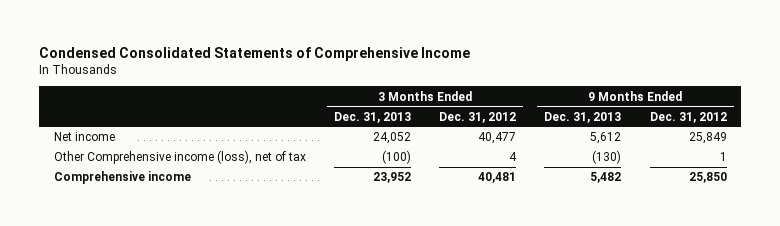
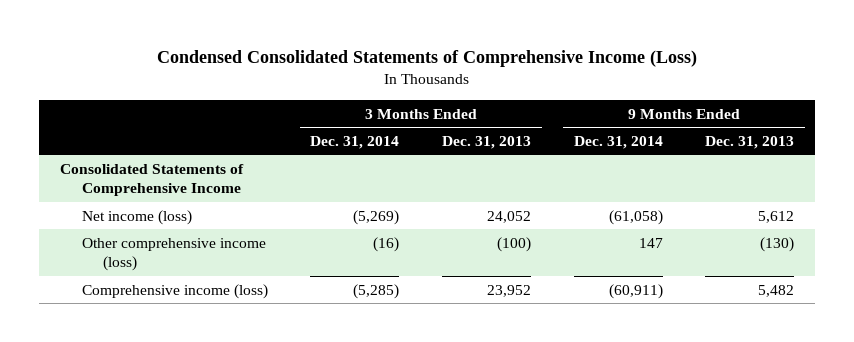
- Condensed Consolidated Statements of Comprehensive Income
+ Condensed Consolidated Statements of Comprehensive Income (Loss)
- | 3 Months Ended Dec. 31, 2013 | 3 Months Ended Dec. 31, 2012 | 9 Months Ended Dec. 31, 2013 | 9 Months Ended Dec. 31, 2012
+ | 3 Months Ended Dec. 31, 2014 | 3 Months Ended Dec. 31, 2013 | 9 Months Ended Dec. 31, 2014 | 9 Months Ended Dec. 31, 2013
- Net income | 24,052 | 40,477 | 5,612 | 25,849
- Other Comprehensive income (loss), net of tax | (100) | 4 | (130) | 1
- Comprehensive income | 23,952 | 40,481 | 5,482 | 25,850
+ Consolidated Statements of Comprehensive Income
+ Net income (loss) | (5,269) | 24,052 | (61,058) | 5,612
+ Other comprehensive income (loss) | (16) | (100) | 147 | (130)
+ Comprehensive income (loss) | (5,285) | 23,952 | (60,911) | 5,482

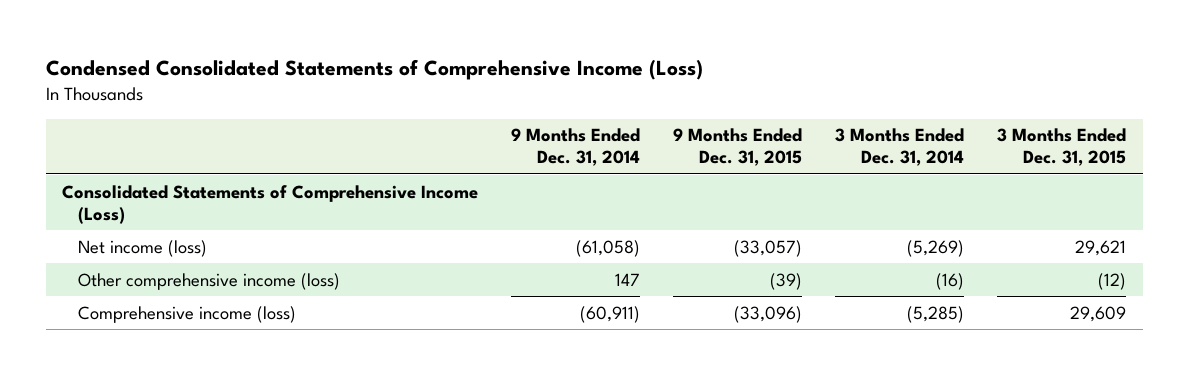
- | 3 Months Ended Dec. 31, 2014 | 3 Months Ended Dec. 31, 2013 | 9 Months Ended Dec. 31, 2014 | 9 Months Ended Dec. 31, 2013
+ | 9 Months Ended Dec. 31, 2014 | 9 Months Ended Dec. 31, 2015 | 3 Months Ended Dec. 31, 2014 | 3 Months Ended Dec. 31, 2015
- Consolidated Statements of Comprehensive Income
+ Consolidated Statements of Comprehensive Income (Loss)

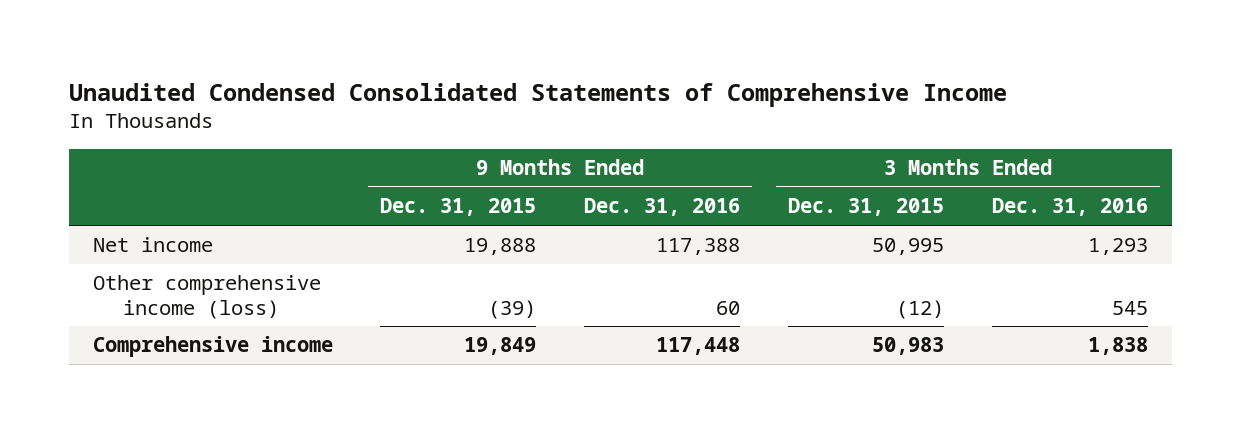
- Condensed Consolidated Statements of Comprehensive Income (Loss)
+ Unaudited Condensed Consolidated Statements of Comprehensive Income
- | 9 Months Ended Dec. 31, 2014 | 9 Months Ended Dec. 31, 2015 | 3 Months Ended Dec. 31, 2014 | 3 Months Ended Dec. 31, 2015
+ | 9 Months Ended Dec. 31, 2015 | 9 Months Ended Dec. 31, 2016 | 3 Months Ended Dec. 31, 2015 | 3 Months Ended Dec. 31, 2016
- Consolidated Statements of Comprehensive Income (Loss)
- Net income (loss) | (61,058) | (33,057) | (5,269) | 29,621
+ Net income | 19,888 | 117,388 | 50,995 | 1,293
- Comprehensive income (loss) | (60,911) | (33,096) | (5,285) | 29,609
+ Comprehensive income | 19,849 | 117,448 | 50,983 | 1,838

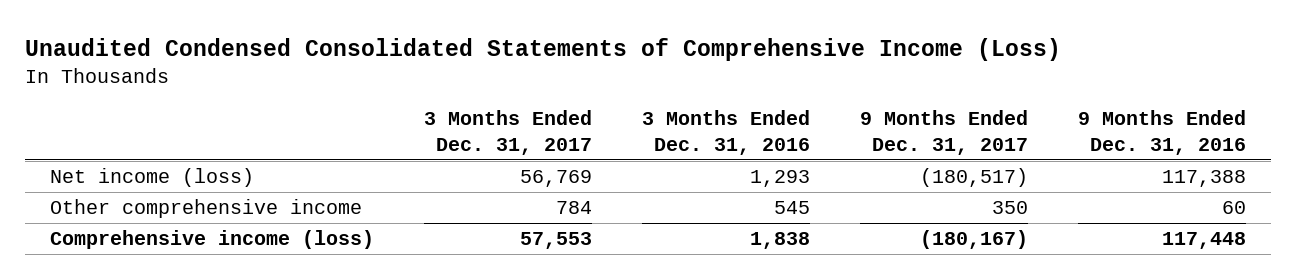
- Unaudited Condensed Consolidated Statements of Comprehensive Income
+ Unaudited Condensed Consolidated Statements of Comprehensive Income (Loss)
- | 9 Months Ended Dec. 31, 2015 | 9 Months Ended Dec. 31, 2016 | 3 Months Ended Dec. 31, 2015 | 3 Months Ended Dec. 31, 2016
+ | 3 Months Ended Dec. 31, 2017 | 3 Months Ended Dec. 31, 2016 | 9 Months Ended Dec. 31, 2017 | 9 Months Ended Dec. 31, 2016
- Net income | 19,888 | 117,388 | 50,995 | 1,293
- Other comprehensive income (loss) | (39) | 60 | (12) | 545
- Comprehensive income | 19,849 | 117,448 | 50,983 | 1,838
+ Net income (loss) | 56,769 | 1,293 | (180,517) | 117,388
+ Other comprehensive income | 784 | 545 | 350 | 60
+ Comprehensive income (loss) | 57,553 | 1,838 | (180,167) | 117,448

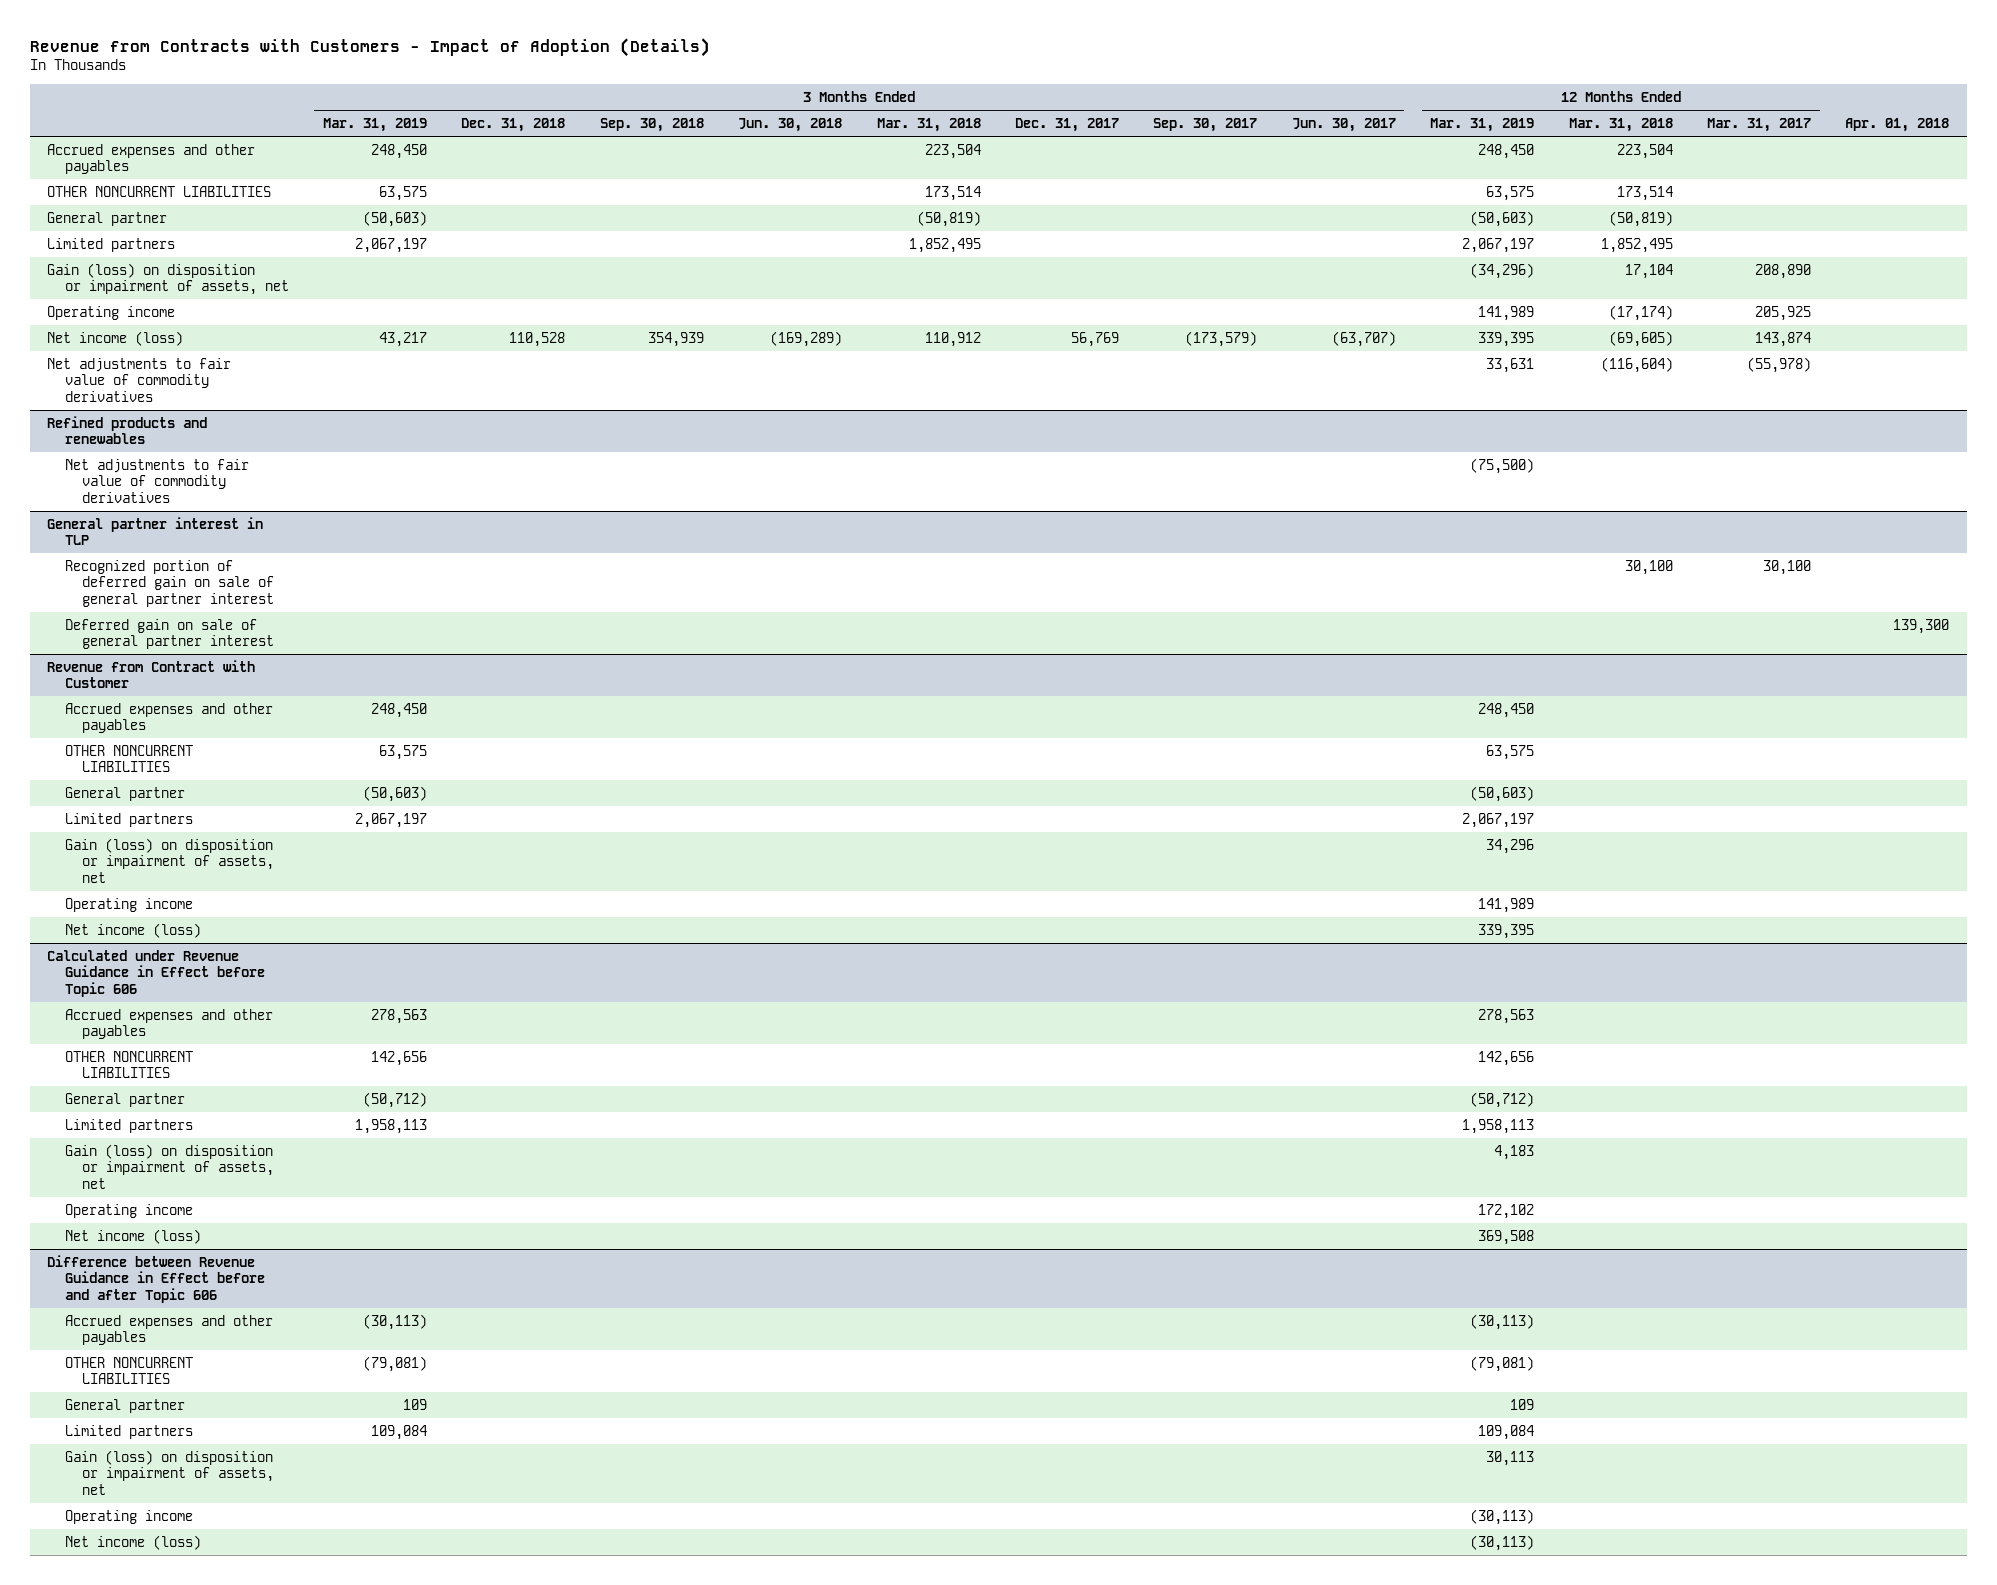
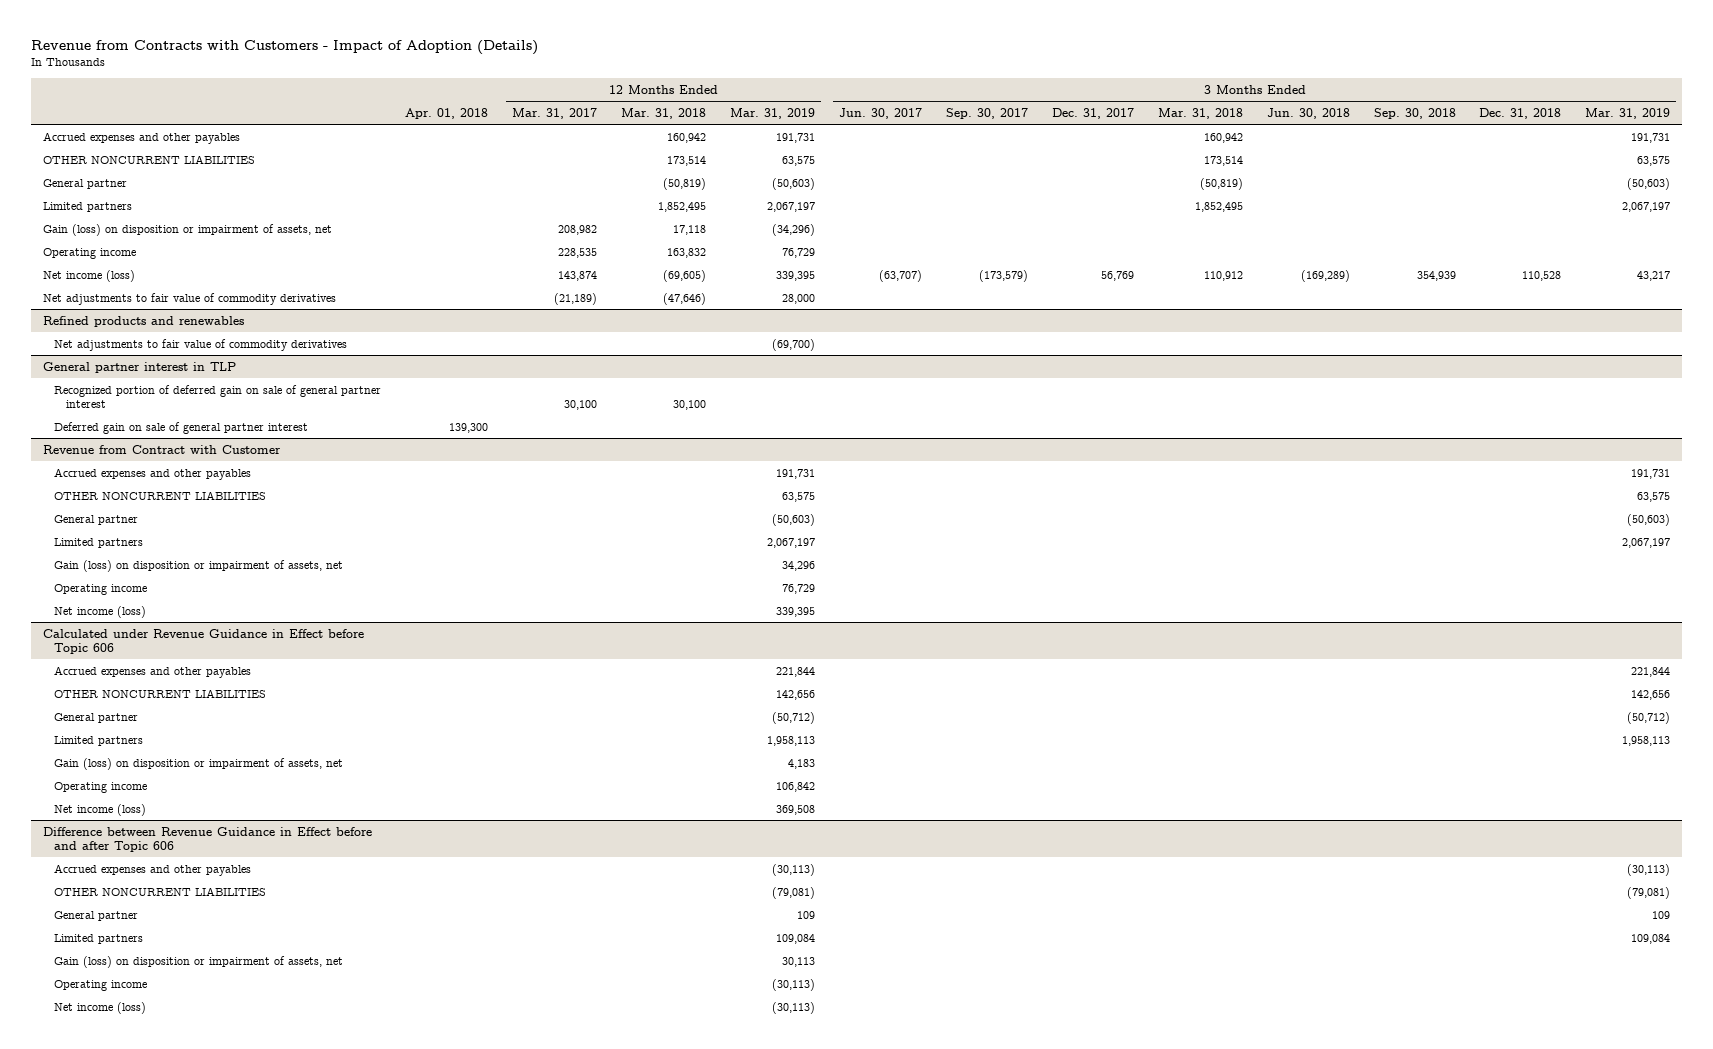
- | 3 Months Ended Mar. 31, 2019 | 3 Months Ended Dec. 31, 2018 | 3 Months Ended Sep. 30, 2018 | 3 Months Ended Jun. 30, 2018 | 3 Months Ended Mar. 31, 2018 | 3 Months Ended Dec. 31, 2017 | 3 Months Ended Sep. 30, 2017 | 3 Months Ended Jun. 30, 2017 | 12 Months Ended Mar. 31, 2019 | 12 Months Ended Mar. 31, 2018 | 12 Months Ended Mar. 31, 2017 | Apr. 01, 2018
+ | Apr. 01, 2018 | 12 Months Ended Mar. 31, 2017 | 12 Months Ended Mar. 31, 2018 | 12 Months Ended Mar. 31, 2019 | 3 Months Ended Jun. 30, 2017 | 3 Months Ended Sep. 30, 2017 | 3 Months Ended Dec. 31, 2017 | 3 Months Ended Mar. 31, 2018 | 3 Months Ended Jun. 30, 2018 | 3 Months Ended Sep. 30, 2018 | 3 Months Ended Dec. 31, 2018 | 3 Months Ended Mar. 31, 2019
- Accrued expenses and other payables | 248,450 | | | | 223,504 | | | | 248,450 | 223,504 | |
+ Accrued expenses and other payables | | | 160,942 | 191,731 | | | | 160,942 | | | | 191,731
- Gain (loss) on disposition or impairment of assets, net | | | | | | | | | (34,296) | 17,104 | 208,890 |
- Operating income | | | | | | | | | 141,989 | (17,174) | 205,925 |
+ Gain (loss) on disposition or impairment of assets, net | | 208,982 | 17,118 | (34,296) | | | | | | | |
+ Operating income | | 228,535 | 163,832 | 76,729 | | | | | | | |
- Net adjustments to fair value of commodity derivatives | | | | | | | | | 33,631 | (116,604) | (55,978) |
+ Net adjustments to fair value of commodity derivatives | | (21,189) | (47,646) | 28,000 | | | | | | | |
@ Refined products and renewables
- Net adjustments to fair value of commodity derivatives | | | | | | | | | (75,500) | | |
+ Net adjustments to fair value of commodity derivatives | | | | (69,700) | | | | | | | |
@ Revenue from Contract with Customer
- Accrued expenses and other payables | 248,450 | | | | | | | | 248,450 | | |
+ Accrued expenses and other payables | | | | 191,731 | | | | | | | | 191,731
- Operating income | | | | | | | | | 141,989 | | |
+ Operating income | | | | 76,729 | | | | | | | |
@ Calculated under Revenue Guidance in Effect before Topic 606
- Accrued expenses and other payables | 278,563 | | | | | | | | 278,563 | | |
+ Accrued expenses and other payables | | | | 221,844 | | | | | | | | 221,844
- Operating income | | | | | | | | | 172,102 | | |
+ Operating income | | | | 106,842 | | | | | | | |

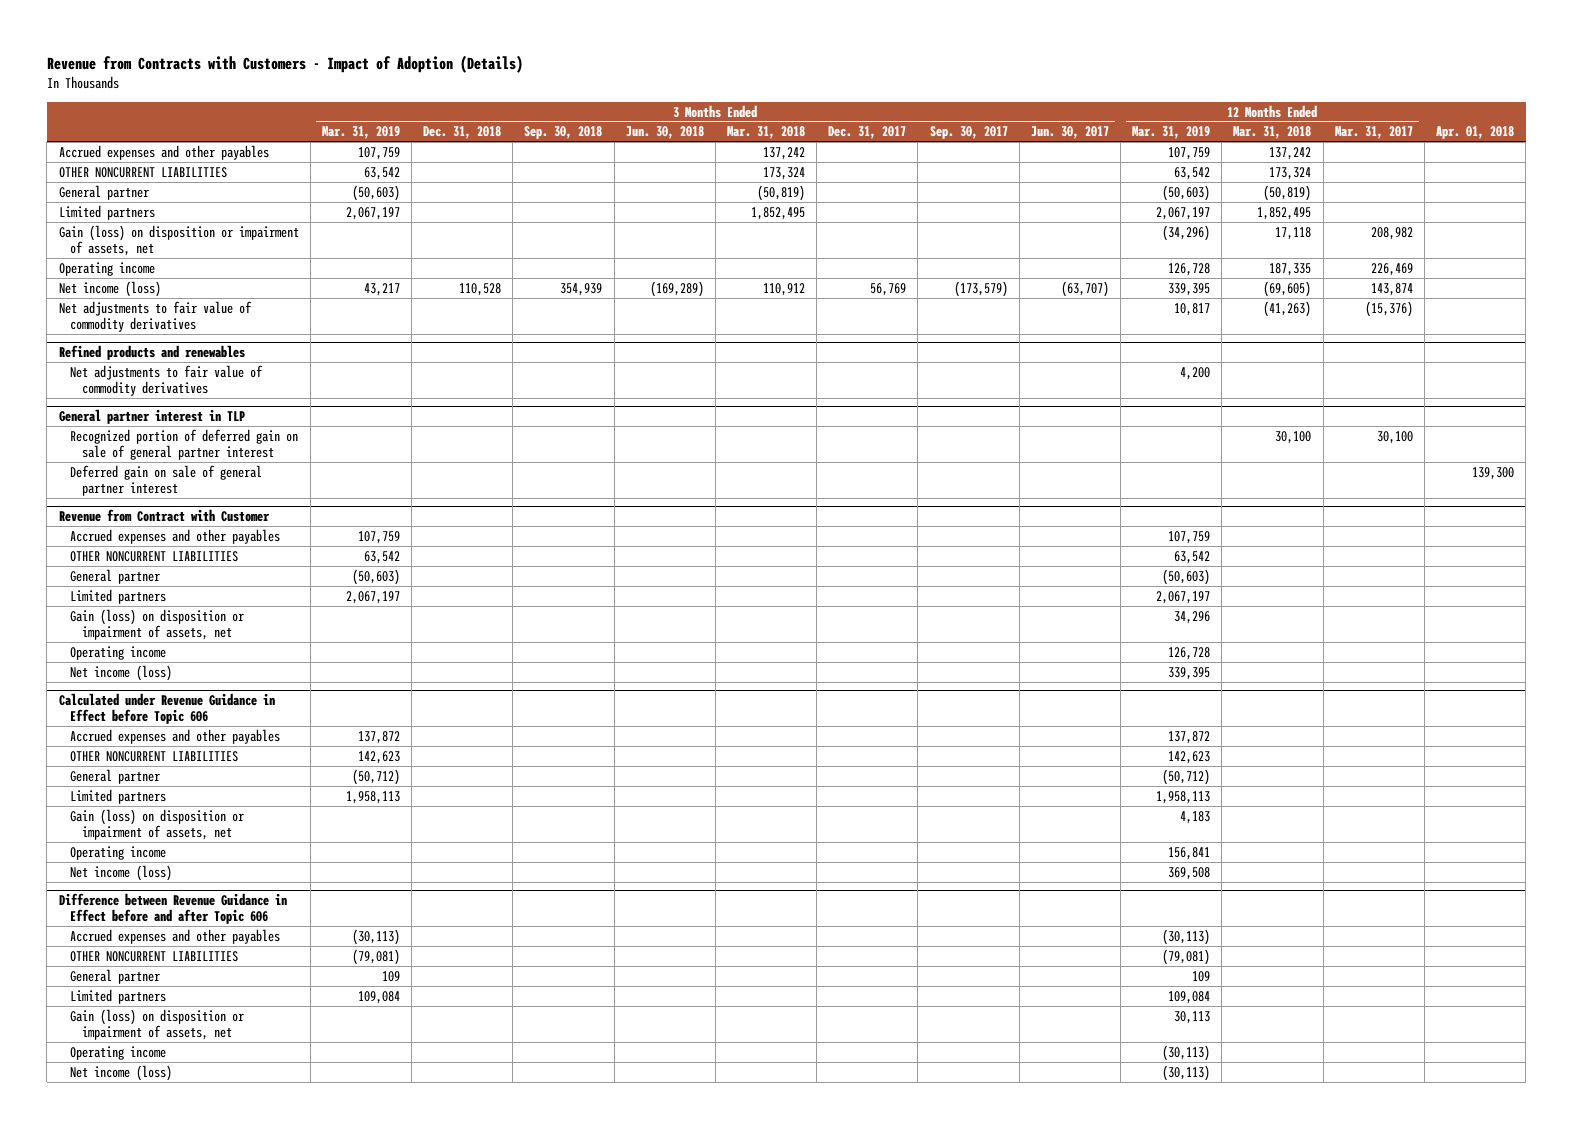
- | Apr. 01, 2018 | 12 Months Ended Mar. 31, 2017 | 12 Months Ended Mar. 31, 2018 | 12 Months Ended Mar. 31, 2019 | 3 Months Ended Jun. 30, 2017 | 3 Months Ended Sep. 30, 2017 | 3 Months Ended Dec. 31, 2017 | 3 Months Ended Mar. 31, 2018 | 3 Months Ended Jun. 30, 2018 | 3 Months Ended Sep. 30, 2018 | 3 Months Ended Dec. 31, 2018 | 3 Months Ended Mar. 31, 2019
+ | 3 Months Ended Mar. 31, 2019 | 3 Months Ended Dec. 31, 2018 | 3 Months Ended Sep. 30, 2018 | 3 Months Ended Jun. 30, 2018 | 3 Months Ended Mar. 31, 2018 | 3 Months Ended Dec. 31, 2017 | 3 Months Ended Sep. 30, 2017 | 3 Months Ended Jun. 30, 2017 | 12 Months Ended Mar. 31, 2019 | 12 Months Ended Mar. 31, 2018 | 12 Months Ended Mar. 31, 2017 | Apr. 01, 2018
- Accrued expenses and other payables | | | 160,942 | 191,731 | | | | 160,942 | | | | 191,731
- OTHER NONCURRENT LIABILITIES | | | 173,514 | 63,575 | | | | 173,514 | | | | 63,575
+ Accrued expenses and other payables | 107,759 | | | | 137,242 | | | | 107,759 | 137,242 | |
+ OTHER NONCURRENT LIABILITIES | 63,542 | | | | 173,324 | | | | 63,542 | 173,324 | |
- Operating income | | 228,535 | 163,832 | 76,729 | | | | | | | |
+ Operating income | | | | | | | | | 126,728 | 187,335 | 226,469 |
- Net adjustments to fair value of commodity derivatives | | (21,189) | (47,646) | 28,000 | | | | | | | |
+ Net adjustments to fair value of commodity derivatives | | | | | | | | | 10,817 | (41,263) | (15,376) |
@ Refined products and renewables
- Net adjustments to fair value of commodity derivatives | | | | (69,700) | | | | | | | |
+ Net adjustments to fair value of commodity derivatives | | | | | | | | | 4,200 | | |
@ Revenue from Contract with Customer
- Accrued expenses and other payables | | | | 191,731 | | | | | | | | 191,731
- OTHER NONCURRENT LIABILITIES | | | | 63,575 | | | | | | | | 63,575
+ Accrued expenses and other payables | 107,759 | | | | | | | | 107,759 | | |
+ OTHER NONCURRENT LIABILITIES | 63,542 | | | | | | | | 63,542 | | |
- Operating income | | | | 76,729 | | | | | | | |
+ Operating income | | | | | | | | | 126,728 | | |
@ Calculated under Revenue Guidance in Effect before Topic 606
- Accrued expenses and other payables | | | | 221,844 | | | | | | | | 221,844
- OTHER NONCURRENT LIABILITIES | | | | 142,656 | | | | | | | | 142,656
+ Accrued expenses and other payables | 137,872 | | | | | | | | 137,872 | | |
+ OTHER NONCURRENT LIABILITIES | 142,623 | | | | | | | | 142,623 | | |
- Operating income | | | | 106,842 | | | | | | | |
+ Operating income | | | | | | | | | 156,841 | | |

